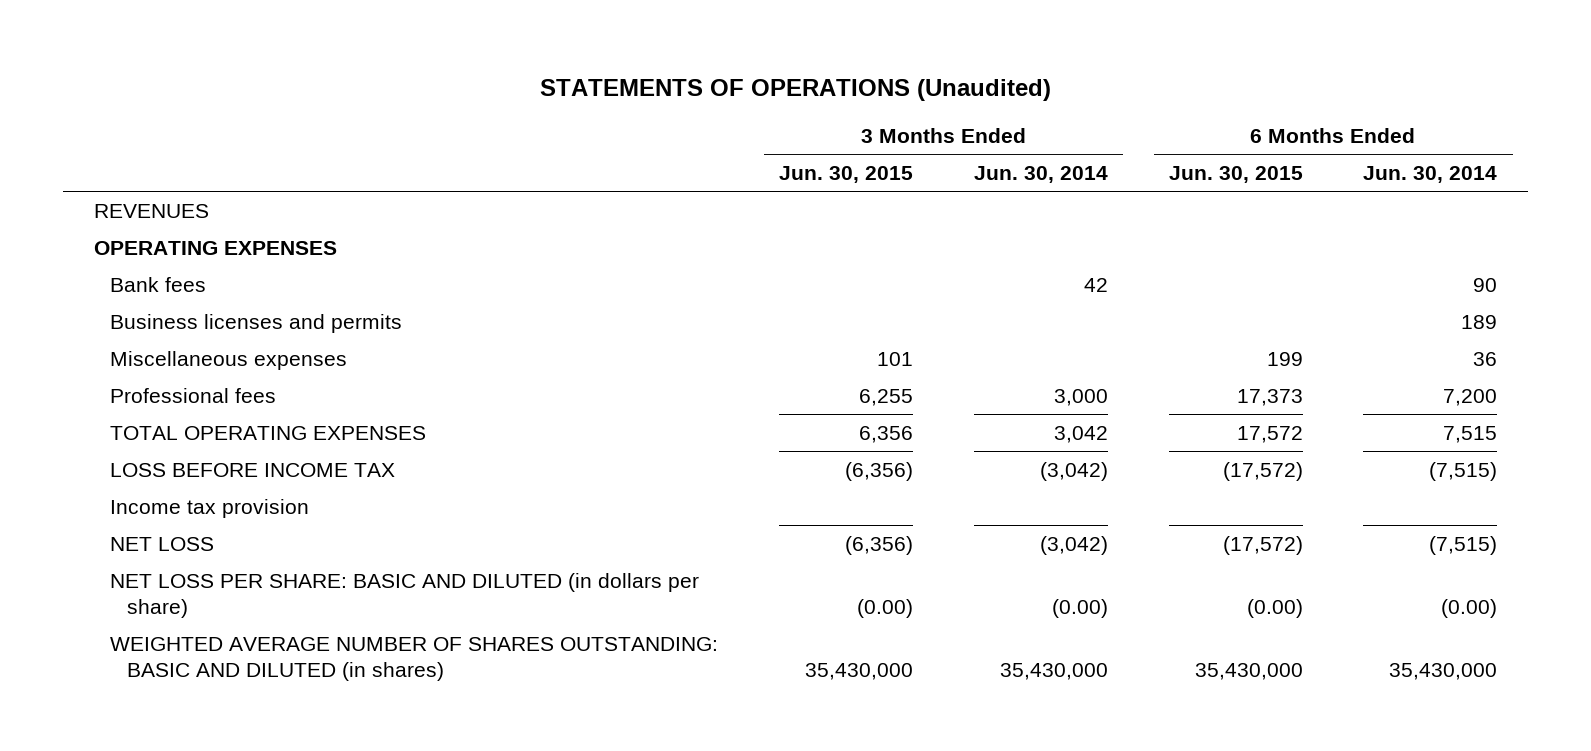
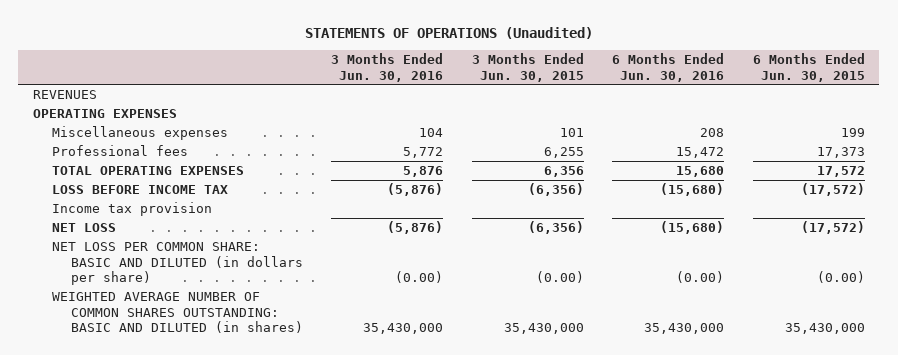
- | 3 Months Ended Jun. 30, 2015 | 3 Months Ended Jun. 30, 2014 | 6 Months Ended Jun. 30, 2015 | 6 Months Ended Jun. 30, 2014
+ | 3 Months Ended Jun. 30, 2016 | 3 Months Ended Jun. 30, 2015 | 6 Months Ended Jun. 30, 2016 | 6 Months Ended Jun. 30, 2015
- Bank fees | | 42 | | 90
- Business licenses and permits | | | | 189
- NET LOSS PER SHARE: BASIC AND DILUTED (in dollars per share) | (0.00) | (0.00) | (0.00) | (0.00)
- WEIGHTED AVERAGE NUMBER OF SHARES OUTSTANDING: BASIC AND DILUTED (in shares) | 35,430,000 | 35,430,000 | 35,430,000 | 35,430,000
+ NET LOSS PER COMMON SHARE: BASIC AND DILUTED (in dollars per share) | (0.00) | (0.00) | (0.00) | (0.00)
+ WEIGHTED AVERAGE NUMBER OF COMMON SHARES OUTSTANDING: BASIC AND DILUTED (in shares) | 35,430,000 | 35,430,000 | 35,430,000 | 35,430,000

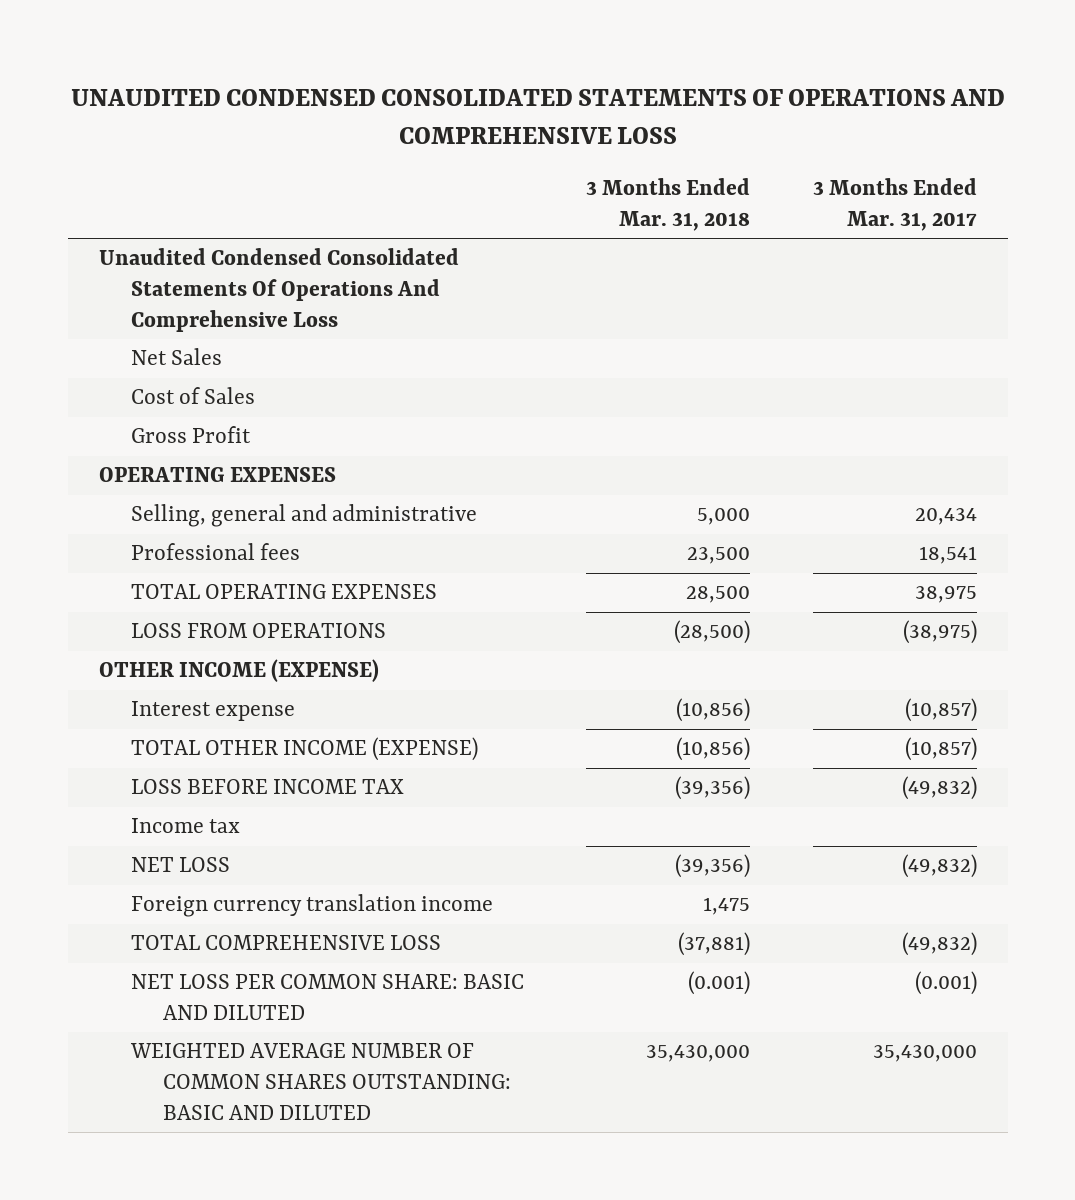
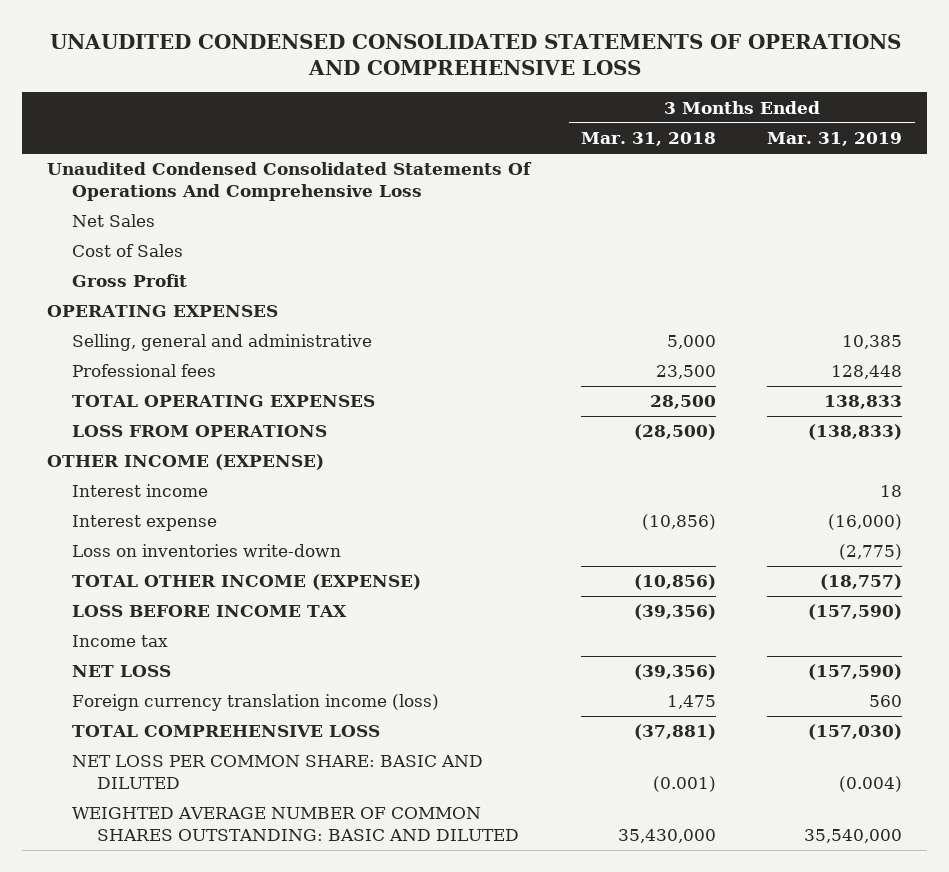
- | 3 Months Ended Mar. 31, 2018 | 3 Months Ended Mar. 31, 2017
+ | 3 Months Ended Mar. 31, 2018 | 3 Months Ended Mar. 31, 2019
+ Interest income | | 18
+ Loss on inventories write-down | | (2,775)
- Foreign currency translation income | 1,475 |
+ Foreign currency translation income (loss) | 1,475 | 560

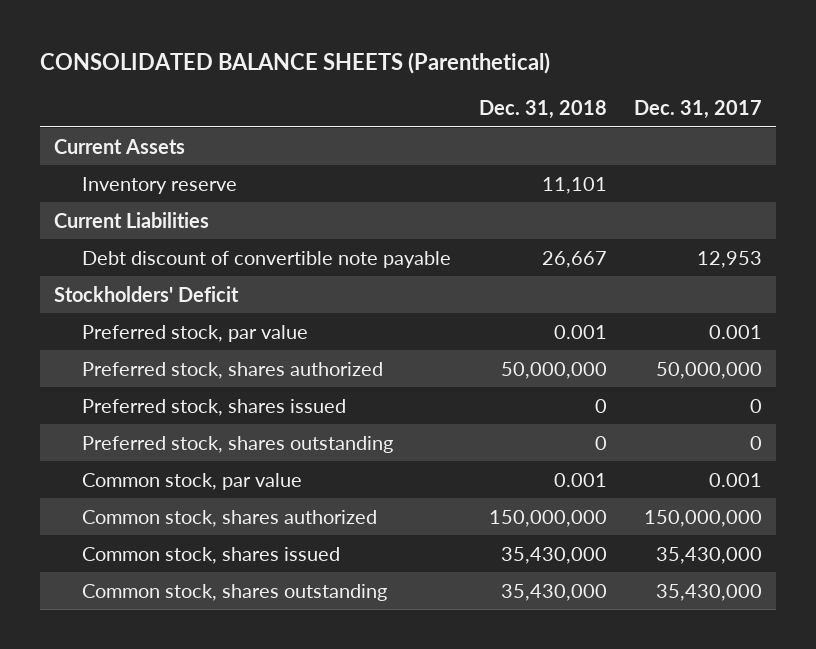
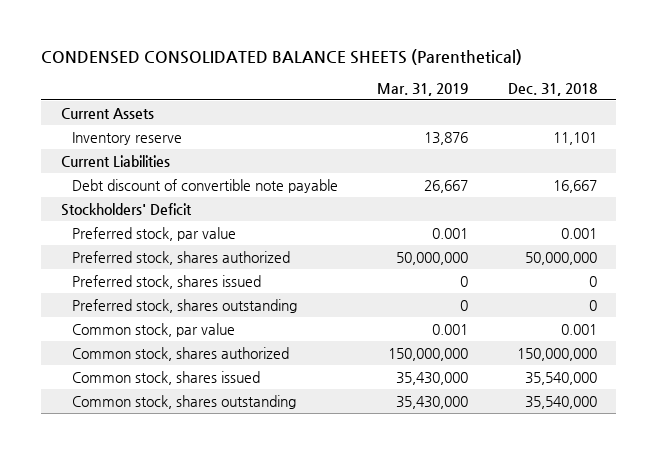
- CONSOLIDATED BALANCE SHEETS (Parenthetical)
+ CONDENSED CONSOLIDATED BALANCE SHEETS (Parenthetical)
- | Dec. 31, 2018 | Dec. 31, 2017
+ | Mar. 31, 2019 | Dec. 31, 2018
- Debt discount of convertible note payable | 26,667 | 12,953
+ Debt discount of convertible note payable | 26,667 | 16,667
- Common stock, shares issued | 35,430,000 | 35,430,000
- Common stock, shares outstanding | 35,430,000 | 35,430,000
+ Common stock, shares issued | 35,430,000 | 35,540,000
+ Common stock, shares outstanding | 35,430,000 | 35,540,000

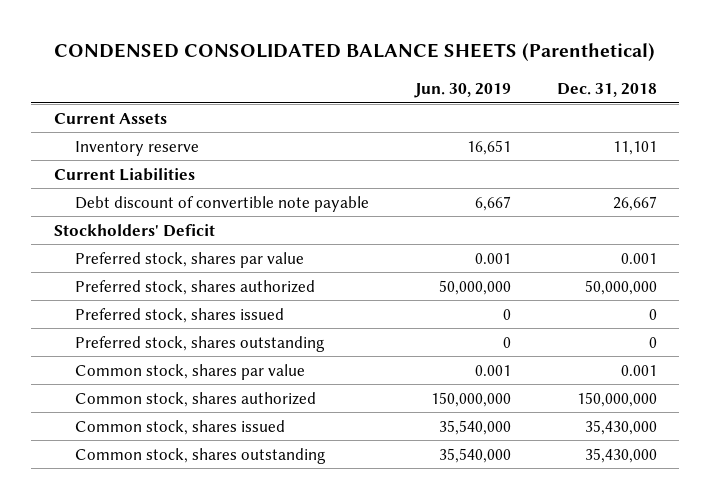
- | Mar. 31, 2019 | Dec. 31, 2018
+ | Jun. 30, 2019 | Dec. 31, 2018
- Debt discount of convertible note payable | 26,667 | 16,667
+ Debt discount of convertible note payable | 6,667 | 26,667
- Preferred stock, par value | 0.001 | 0.001
+ Preferred stock, shares par value | 0.001 | 0.001
- Common stock, par value | 0.001 | 0.001
+ Common stock, shares par value | 0.001 | 0.001
- Common stock, shares issued | 35,430,000 | 35,540,000
- Common stock, shares outstanding | 35,430,000 | 35,540,000
+ Common stock, shares issued | 35,540,000 | 35,430,000
+ Common stock, shares outstanding | 35,540,000 | 35,430,000

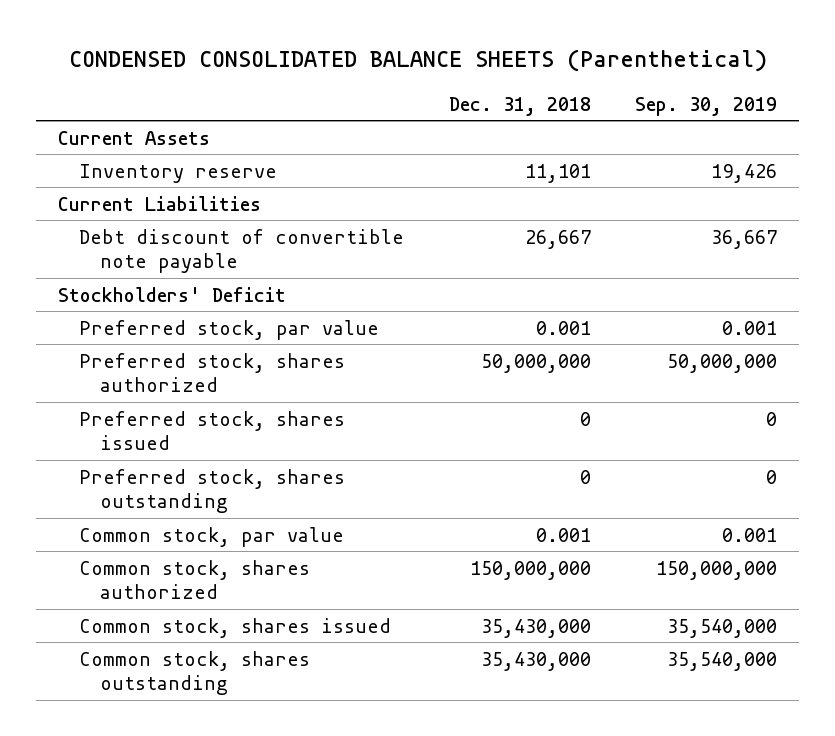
- | Jun. 30, 2019 | Dec. 31, 2018
+ | Dec. 31, 2018 | Sep. 30, 2019
- Preferred stock, shares par value | 0.001 | 0.001
+ Preferred stock, par value | 0.001 | 0.001
- Common stock, shares par value | 0.001 | 0.001
+ Common stock, par value | 0.001 | 0.001

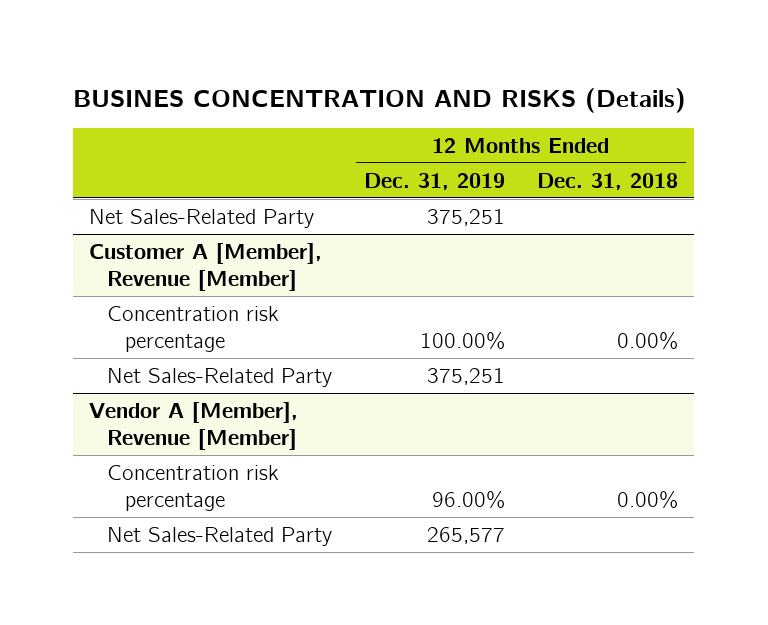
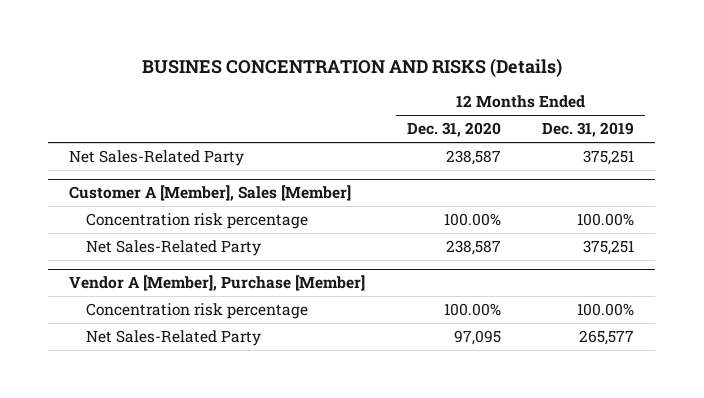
- | 12 Months Ended Dec. 31, 2019 | 12 Months Ended Dec. 31, 2018
+ | 12 Months Ended Dec. 31, 2020 | 12 Months Ended Dec. 31, 2019
- Customer A [Member], Revenue [Member]
+ Customer A [Member], Sales [Member]
- Vendor A [Member], Revenue [Member]
- Concentration risk percentage | 96.00% | 0.00%
+ Vendor A [Member], Purchase [Member]
+ Concentration risk percentage | 100.00% | 100.00%

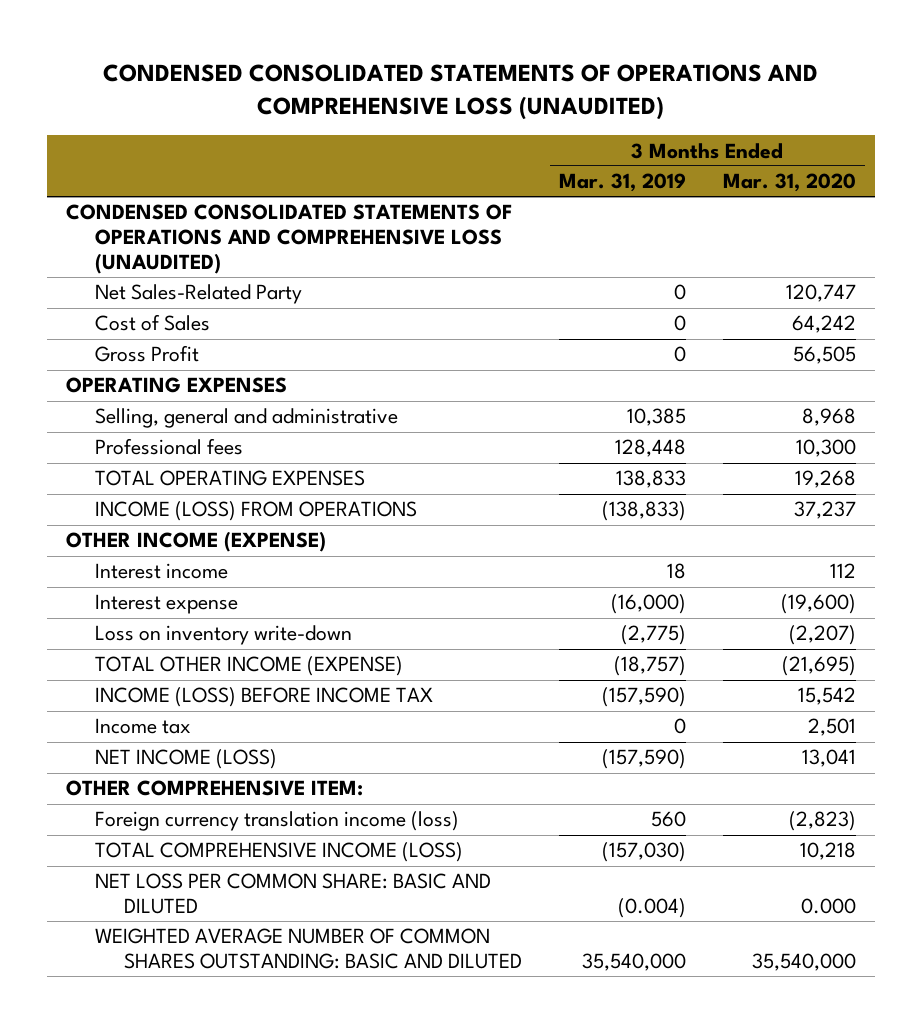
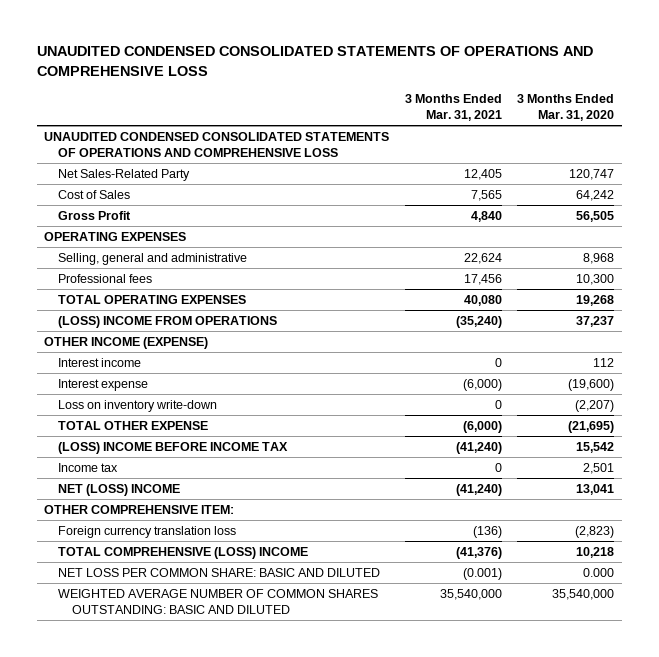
- CONDENSED CONSOLIDATED STATEMENTS OF OPERATIONS AND COMPREHENSIVE LOSS (UNAUDITED)
+ UNAUDITED CONDENSED CONSOLIDATED STATEMENTS OF OPERATIONS AND COMPREHENSIVE LOSS
- | 3 Months Ended Mar. 31, 2019 | 3 Months Ended Mar. 31, 2020
+ | 3 Months Ended Mar. 31, 2021 | 3 Months Ended Mar. 31, 2020
- CONDENSED CONSOLIDATED STATEMENTS OF OPERATIONS AND COMPREHENSIVE LOSS (UNAUDITED)
+ UNAUDITED CONDENSED CONSOLIDATED STATEMENTS OF OPERATIONS AND COMPREHENSIVE LOSS
- INCOME (LOSS) FROM OPERATIONS | (138,833) | 37,237
+ (LOSS) INCOME FROM OPERATIONS | (35,240) | 37,237
- TOTAL OTHER INCOME (EXPENSE) | (18,757) | (21,695)
- INCOME (LOSS) BEFORE INCOME TAX | (157,590) | 15,542
+ TOTAL OTHER EXPENSE | (6,000) | (21,695)
+ (LOSS) INCOME BEFORE INCOME TAX | (41,240) | 15,542
- NET INCOME (LOSS) | (157,590) | 13,041
+ NET (LOSS) INCOME | (41,240) | 13,041
- Foreign currency translation income (loss) | 560 | (2,823)
- TOTAL COMPREHENSIVE INCOME (LOSS) | (157,030) | 10,218
+ Foreign currency translation loss | (136) | (2,823)
+ TOTAL COMPREHENSIVE (LOSS) INCOME | (41,376) | 10,218

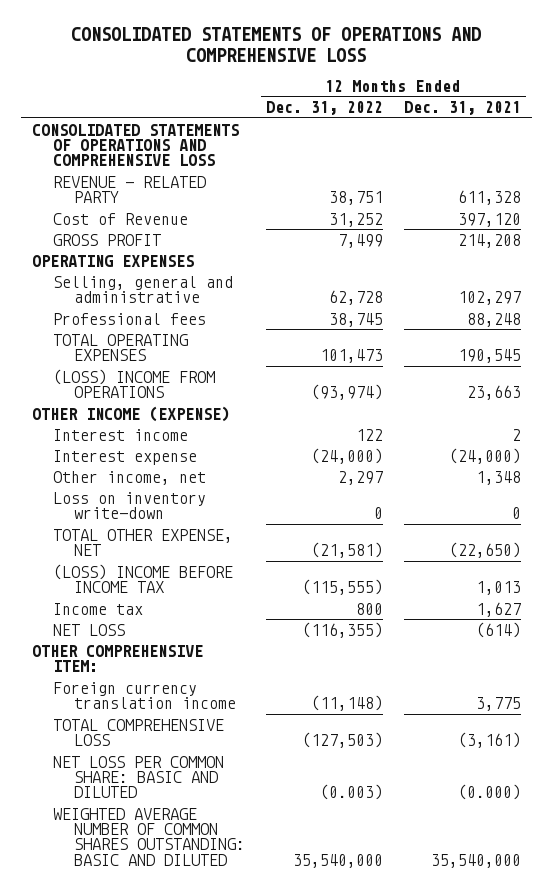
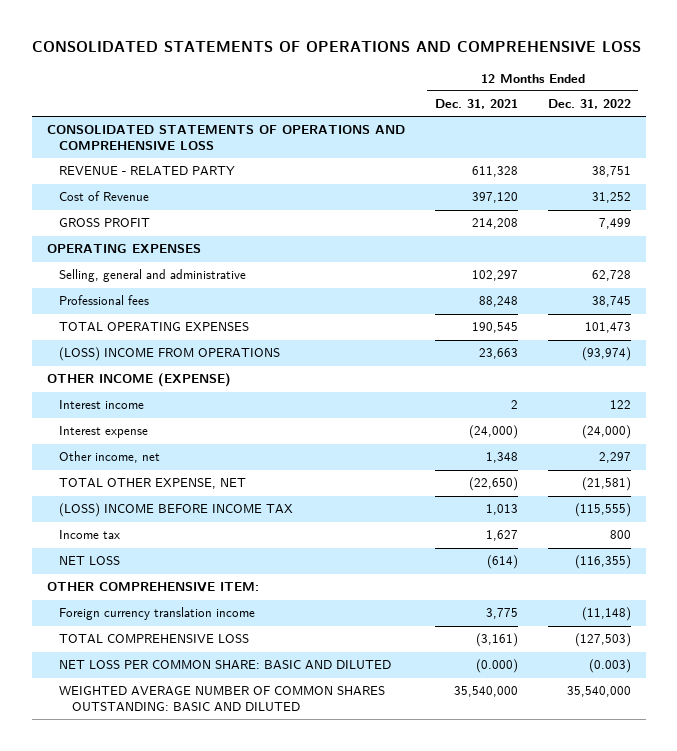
- | 12 Months Ended Dec. 31, 2022 | 12 Months Ended Dec. 31, 2021
+ | 12 Months Ended Dec. 31, 2021 | 12 Months Ended Dec. 31, 2022
- Loss on inventory write-down | 0 | 0

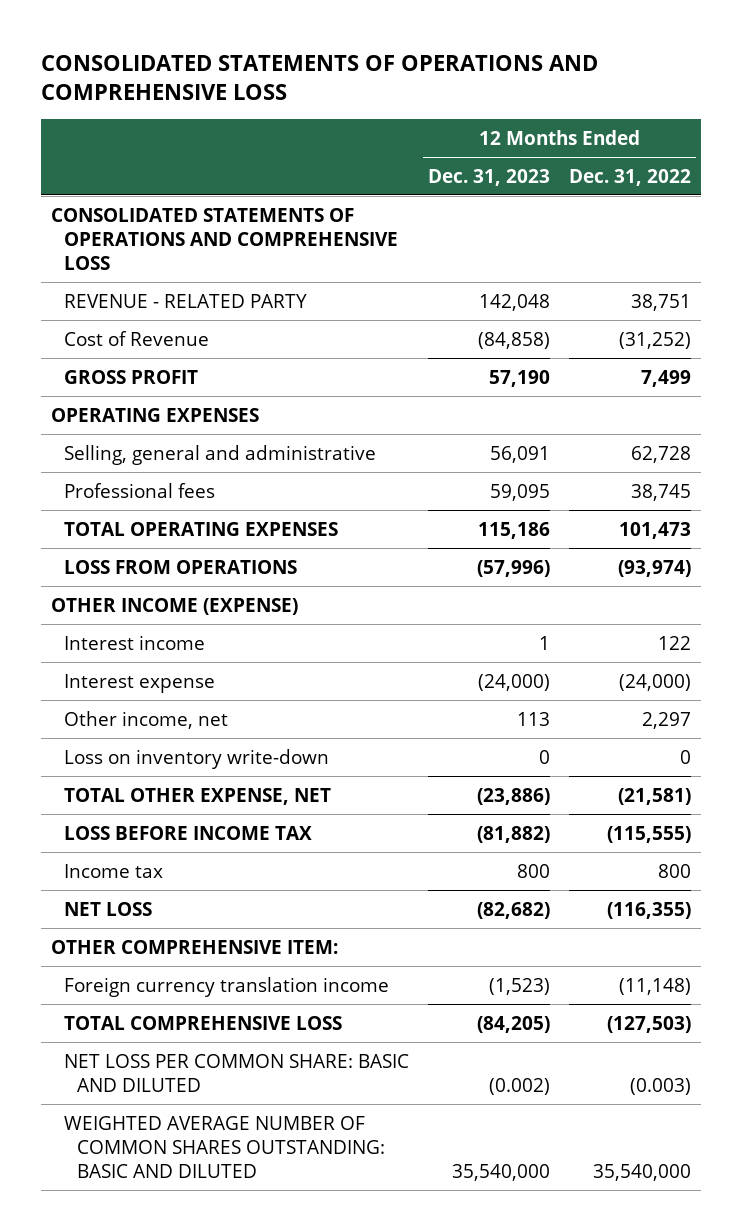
- | 12 Months Ended Dec. 31, 2021 | 12 Months Ended Dec. 31, 2022
+ | 12 Months Ended Dec. 31, 2023 | 12 Months Ended Dec. 31, 2022
- Cost of Revenue | 397,120 | 31,252
+ Cost of Revenue | (84,858) | (31,252)
- (LOSS) INCOME FROM OPERATIONS | 23,663 | (93,974)
+ LOSS FROM OPERATIONS | (57,996) | (93,974)
+ Loss on inventory write-down | 0 | 0
- (LOSS) INCOME BEFORE INCOME TAX | 1,013 | (115,555)
+ LOSS BEFORE INCOME TAX | (81,882) | (115,555)

